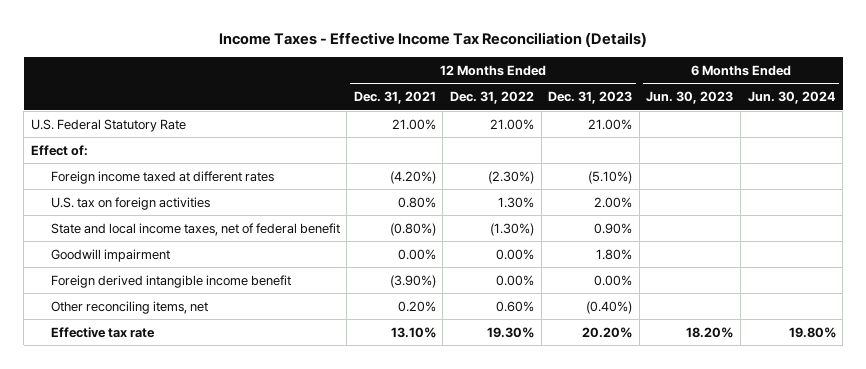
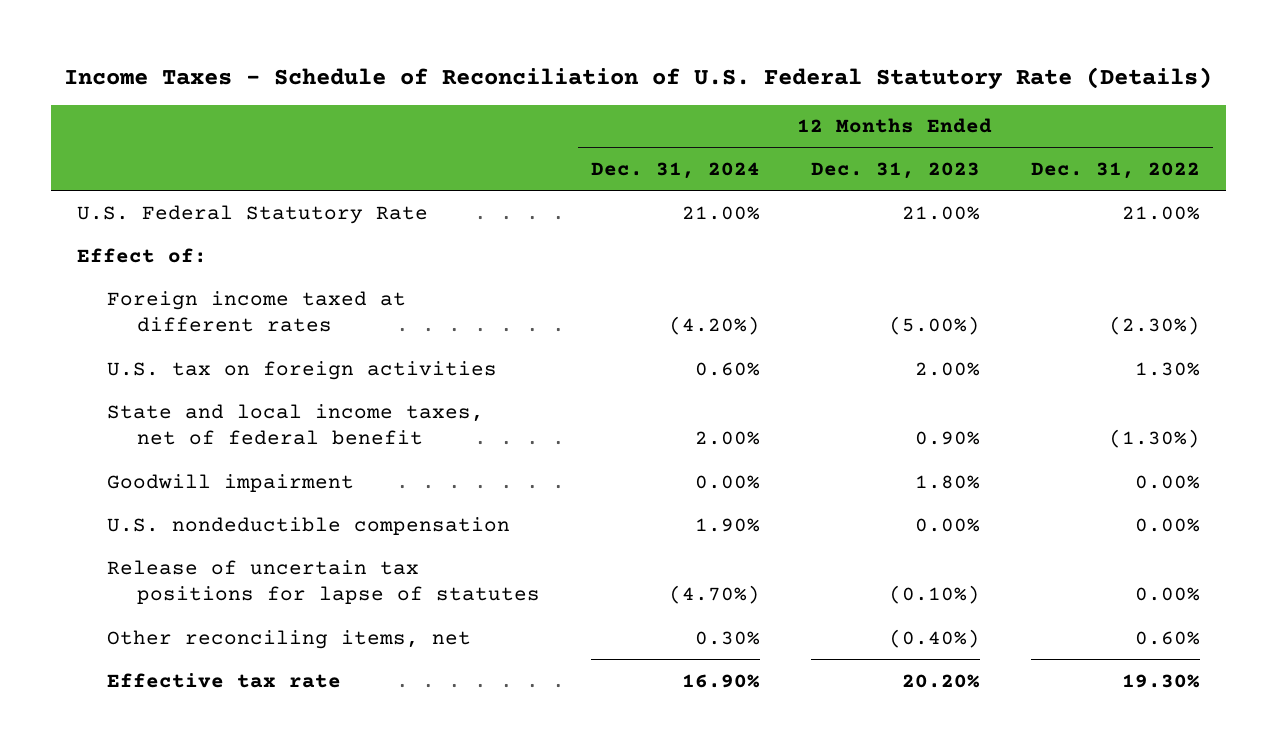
- Income Taxes - Effective Income Tax Reconciliation (Details)
+ Income Taxes - Schedule of Reconciliation of U.S. Federal Statutory Rate (Details)
- | 12 Months Ended Dec. 31, 2021 | 12 Months Ended Dec. 31, 2022 | 12 Months Ended Dec. 31, 2023 | 6 Months Ended Jun. 30, 2023 | 6 Months Ended Jun. 30, 2024
+ | 12 Months Ended Dec. 31, 2024 | 12 Months Ended Dec. 31, 2023 | 12 Months Ended Dec. 31, 2022
- Foreign income taxed at different rates | (4.20%) | (2.30%) | (5.10%) | |
+ Foreign income taxed at different rates | (4.20%) | (5.00%) | (2.30%)
- Foreign derived intangible income benefit | (3.90%) | 0.00% | 0.00% | |
+ U.S. nondeductible compensation | 1.90% | 0.00% | 0.00%
+ Release of uncertain tax positions for lapse of statutes | (4.70%) | (0.10%) | 0.00%

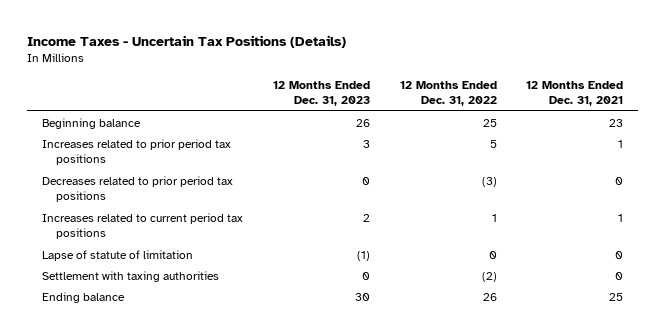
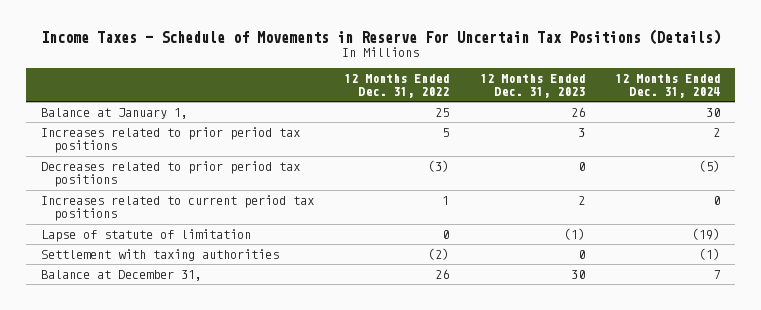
- Income Taxes - Uncertain Tax Positions (Details)
+ Income Taxes - Schedule of Movements in Reserve For Uncertain Tax Positions (Details)
- | 12 Months Ended Dec. 31, 2023 | 12 Months Ended Dec. 31, 2022 | 12 Months Ended Dec. 31, 2021
+ | 12 Months Ended Dec. 31, 2022 | 12 Months Ended Dec. 31, 2023 | 12 Months Ended Dec. 31, 2024
- Beginning balance | 26 | 25 | 23
+ Balance at January 1, | 25 | 26 | 30
- Ending balance | 30 | 26 | 25
+ Balance at December 31, | 26 | 30 | 7

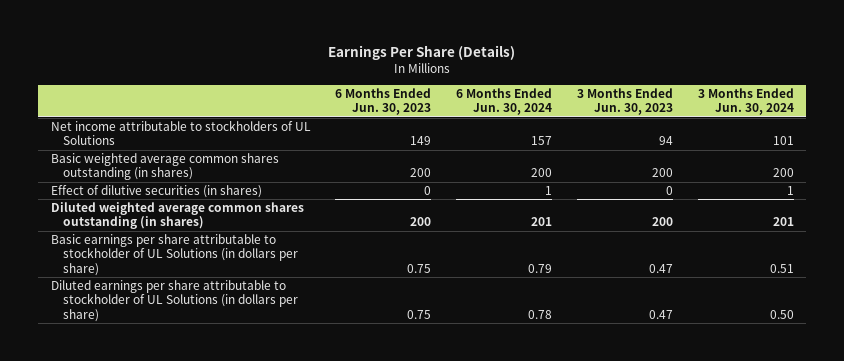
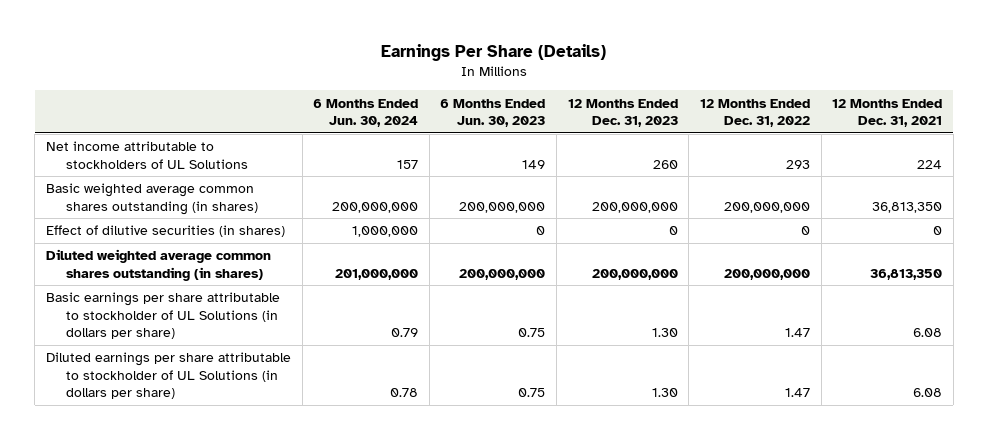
- | 6 Months Ended Jun. 30, 2023 | 6 Months Ended Jun. 30, 2024 | 3 Months Ended Jun. 30, 2023 | 3 Months Ended Jun. 30, 2024
+ | 6 Months Ended Jun. 30, 2024 | 6 Months Ended Jun. 30, 2023 | 12 Months Ended Dec. 31, 2023 | 12 Months Ended Dec. 31, 2022 | 12 Months Ended Dec. 31, 2021
- Basic weighted average common shares outstanding (in shares) | 200 | 200 | 200 | 200
- Effect of dilutive securities (in shares) | 0 | 1 | 0 | 1
- Diluted weighted average common shares outstanding (in shares) | 200 | 201 | 200 | 201
+ Basic weighted average common shares outstanding (in shares) | 200,000,000 | 200,000,000 | 200,000,000 | 200,000,000 | 36,813,350
+ Effect of dilutive securities (in shares) | 1,000,000 | 0 | 0 | 0 | 0
+ Diluted weighted average common shares outstanding (in shares) | 201,000,000 | 200,000,000 | 200,000,000 | 200,000,000 | 36,813,350

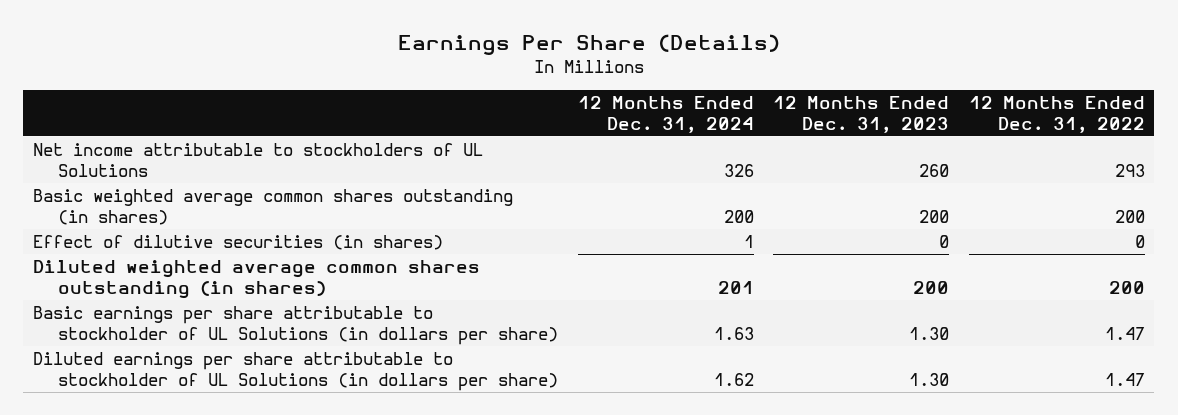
- | 6 Months Ended Jun. 30, 2024 | 6 Months Ended Jun. 30, 2023 | 12 Months Ended Dec. 31, 2023 | 12 Months Ended Dec. 31, 2022 | 12 Months Ended Dec. 31, 2021
+ | 12 Months Ended Dec. 31, 2024 | 12 Months Ended Dec. 31, 2023 | 12 Months Ended Dec. 31, 2022
- Basic weighted average common shares outstanding (in shares) | 200,000,000 | 200,000,000 | 200,000,000 | 200,000,000 | 36,813,350
+ Basic weighted average common shares outstanding (in shares) | 200 | 200 | 200
- Diluted weighted average common shares outstanding (in shares) | 201,000,000 | 200,000,000 | 200,000,000 | 200,000,000 | 36,813,350
+ Diluted weighted average common shares outstanding (in shares) | 201 | 200 | 200

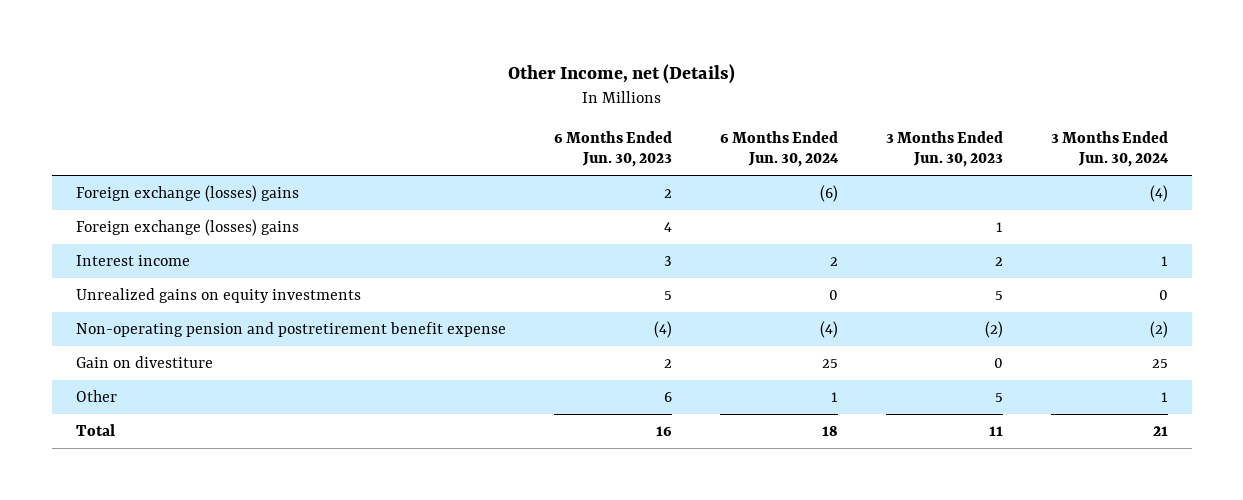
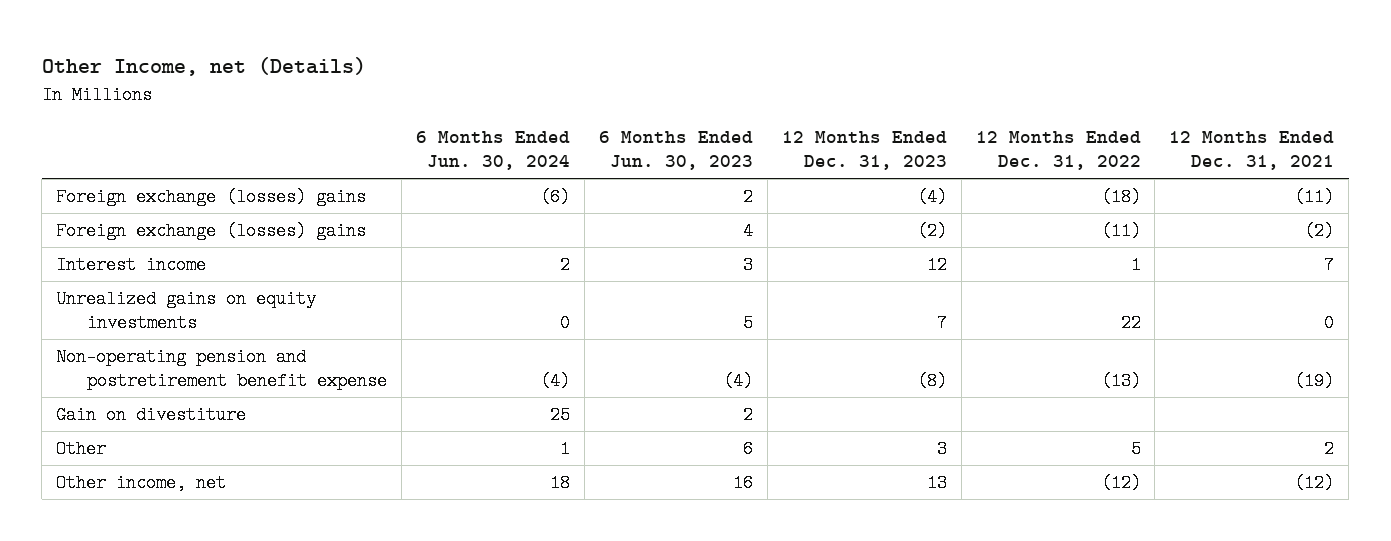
- | 6 Months Ended Jun. 30, 2023 | 6 Months Ended Jun. 30, 2024 | 3 Months Ended Jun. 30, 2023 | 3 Months Ended Jun. 30, 2024
+ | 6 Months Ended Jun. 30, 2024 | 6 Months Ended Jun. 30, 2023 | 12 Months Ended Dec. 31, 2023 | 12 Months Ended Dec. 31, 2022 | 12 Months Ended Dec. 31, 2021
- Total | 16 | 18 | 11 | 21
+ Other income, net | 18 | 16 | 13 | (12) | (12)

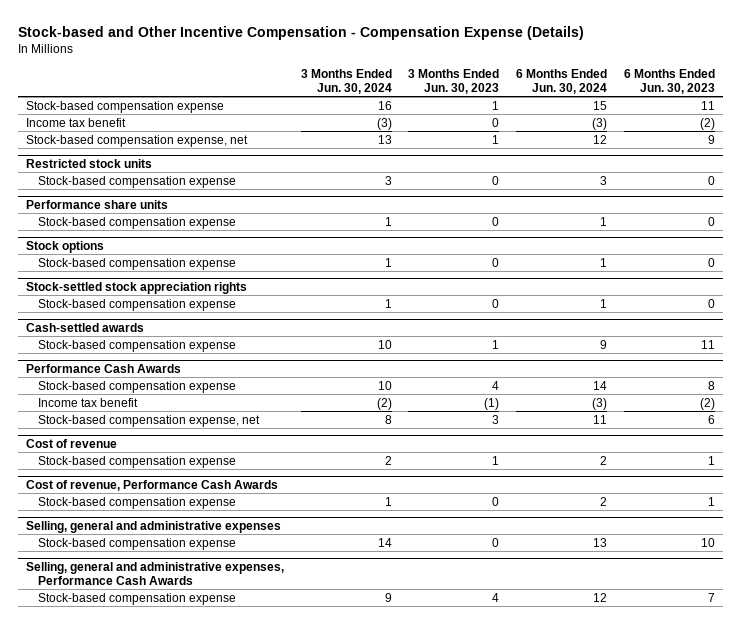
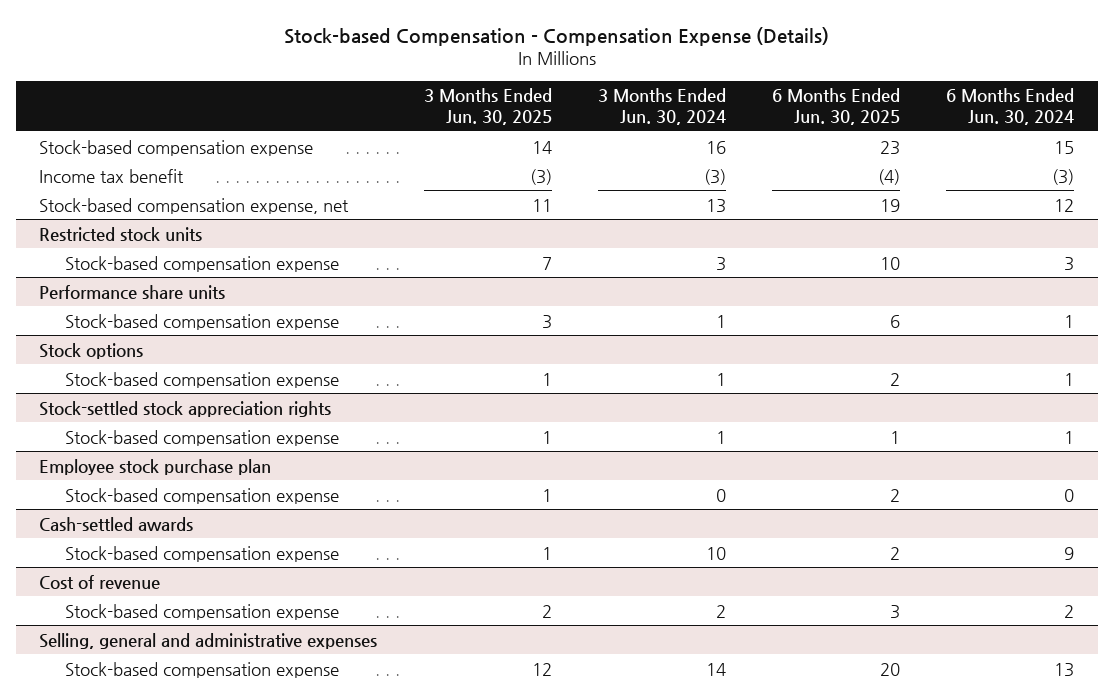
- Stock-based and Other Incentive Compensation - Compensation Expense (Details)
+ Stock-based Compensation - Compensation Expense (Details)
- | 3 Months Ended Jun. 30, 2024 | 3 Months Ended Jun. 30, 2023 | 6 Months Ended Jun. 30, 2024 | 6 Months Ended Jun. 30, 2023
+ | 3 Months Ended Jun. 30, 2025 | 3 Months Ended Jun. 30, 2024 | 6 Months Ended Jun. 30, 2025 | 6 Months Ended Jun. 30, 2024
+ Employee stock purchase plan
+ Stock-based compensation expense | 1 | 0 | 2 | 0
- Performance Cash Awards
- Stock-based compensation expense | 10 | 4 | 14 | 8
- Income tax benefit | (2) | (1) | (3) | (2)
- Stock-based compensation expense, net | 8 | 3 | 11 | 6
- Cost of revenue, Performance Cash Awards
- Stock-based compensation expense | 1 | 0 | 2 | 1
- Selling, general and administrative expenses, Performance Cash Awards
- Stock-based compensation expense | 9 | 4 | 12 | 7

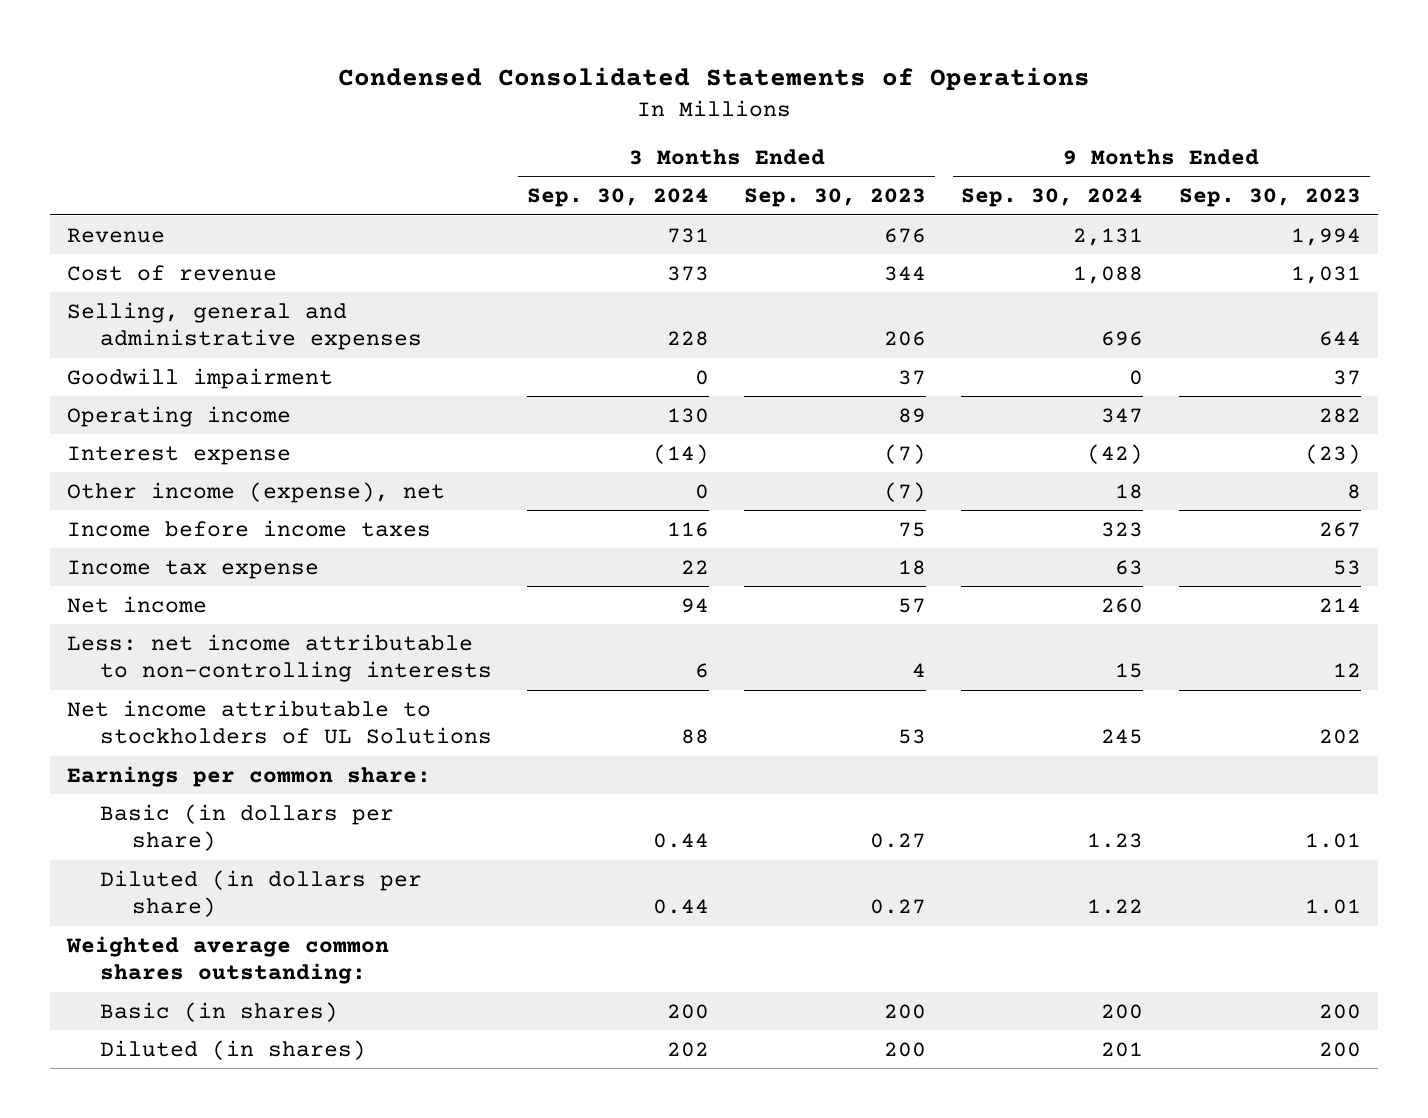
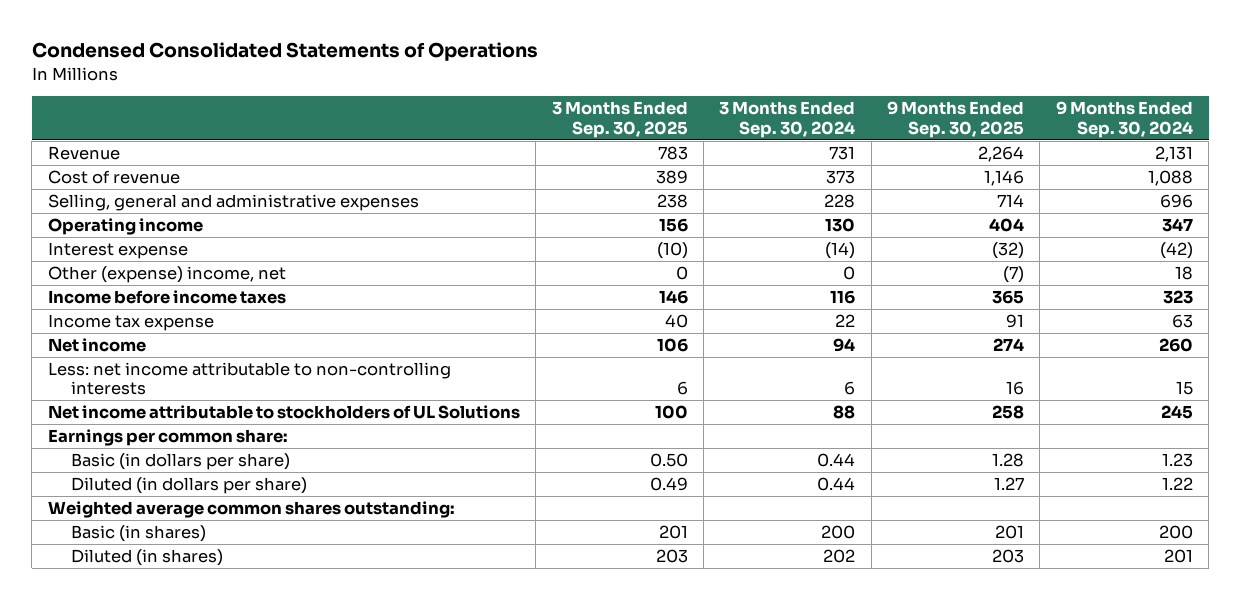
- | 3 Months Ended Sep. 30, 2024 | 3 Months Ended Sep. 30, 2023 | 9 Months Ended Sep. 30, 2024 | 9 Months Ended Sep. 30, 2023
+ | 3 Months Ended Sep. 30, 2025 | 3 Months Ended Sep. 30, 2024 | 9 Months Ended Sep. 30, 2025 | 9 Months Ended Sep. 30, 2024
- Goodwill impairment | 0 | 37 | 0 | 37
- Other income (expense), net | 0 | (7) | 18 | 8
+ Other (expense) income, net | 0 | 0 | (7) | 18

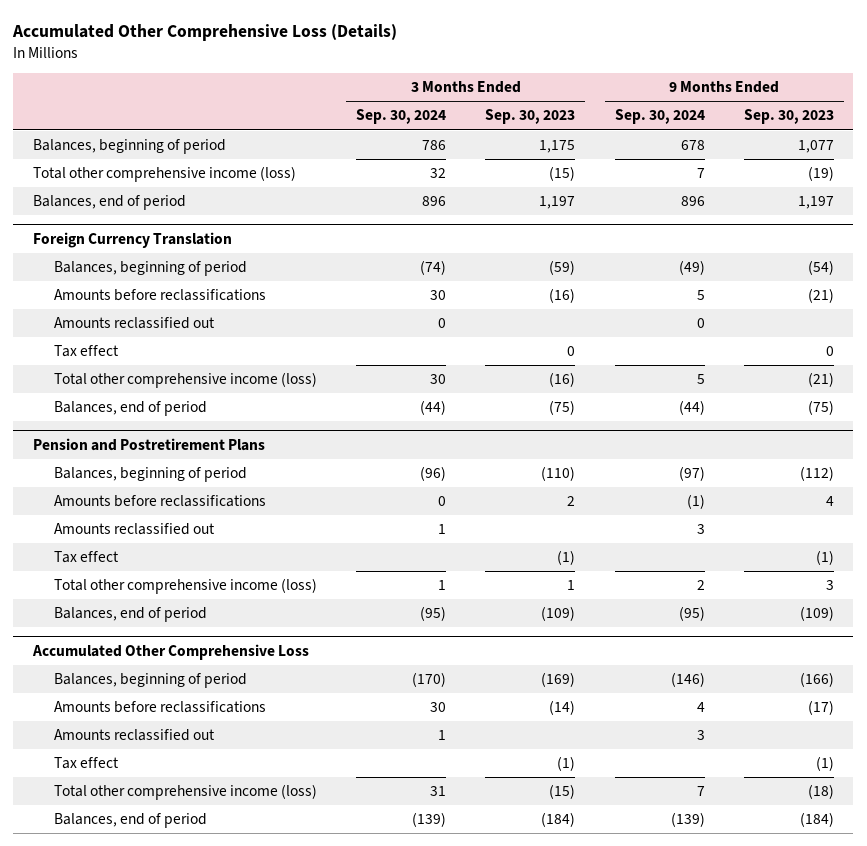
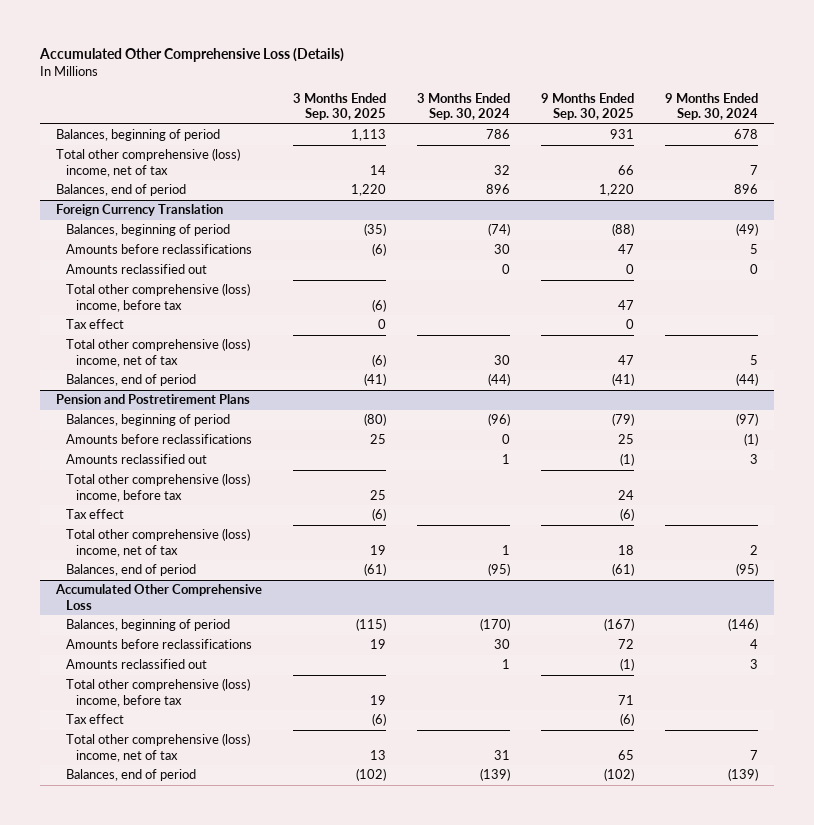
- | 3 Months Ended Sep. 30, 2024 | 3 Months Ended Sep. 30, 2023 | 9 Months Ended Sep. 30, 2024 | 9 Months Ended Sep. 30, 2023
+ | 3 Months Ended Sep. 30, 2025 | 3 Months Ended Sep. 30, 2024 | 9 Months Ended Sep. 30, 2025 | 9 Months Ended Sep. 30, 2024
- Total other comprehensive income (loss) | 32 | (15) | 7 | (19)
+ Total other comprehensive (loss) income, net of tax | 14 | 32 | 66 | 7
@ Foreign Currency Translation
+ Total other comprehensive (loss) income, before tax | (6) | | 47 |
- Total other comprehensive income (loss) | 30 | (16) | 5 | (21)
+ Total other comprehensive (loss) income, net of tax | (6) | 30 | 47 | 5
@ Pension and Postretirement Plans
+ Total other comprehensive (loss) income, before tax | 25 | | 24 |
- Total other comprehensive income (loss) | 1 | 1 | 2 | 3
+ Total other comprehensive (loss) income, net of tax | 19 | 1 | 18 | 2
@ Accumulated Other Comprehensive Loss
+ Total other comprehensive (loss) income, before tax | 19 | | 71 |
- Total other comprehensive income (loss) | 31 | (15) | 7 | (18)
+ Total other comprehensive (loss) income, net of tax | 13 | 31 | 65 | 7

